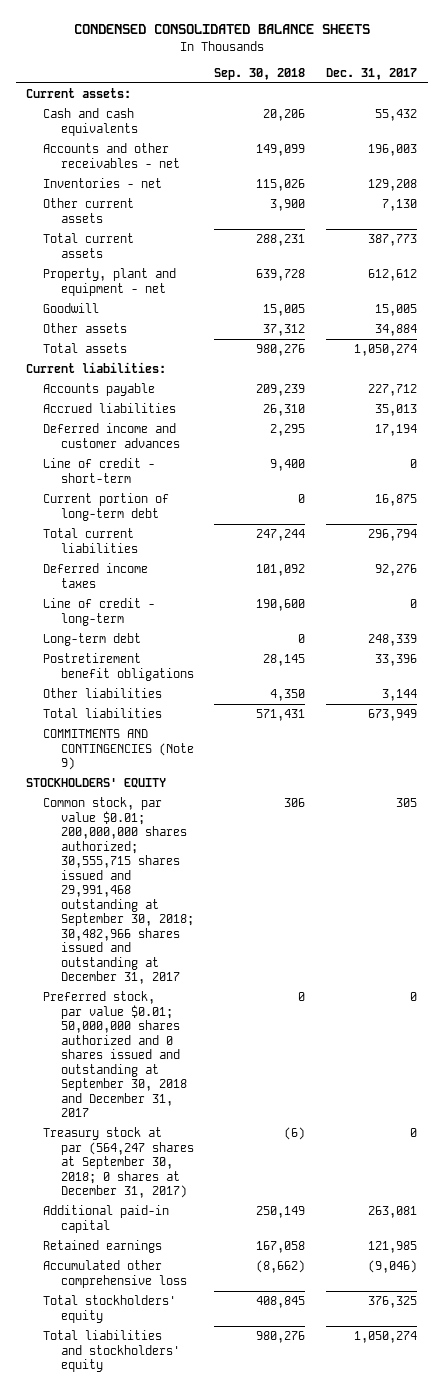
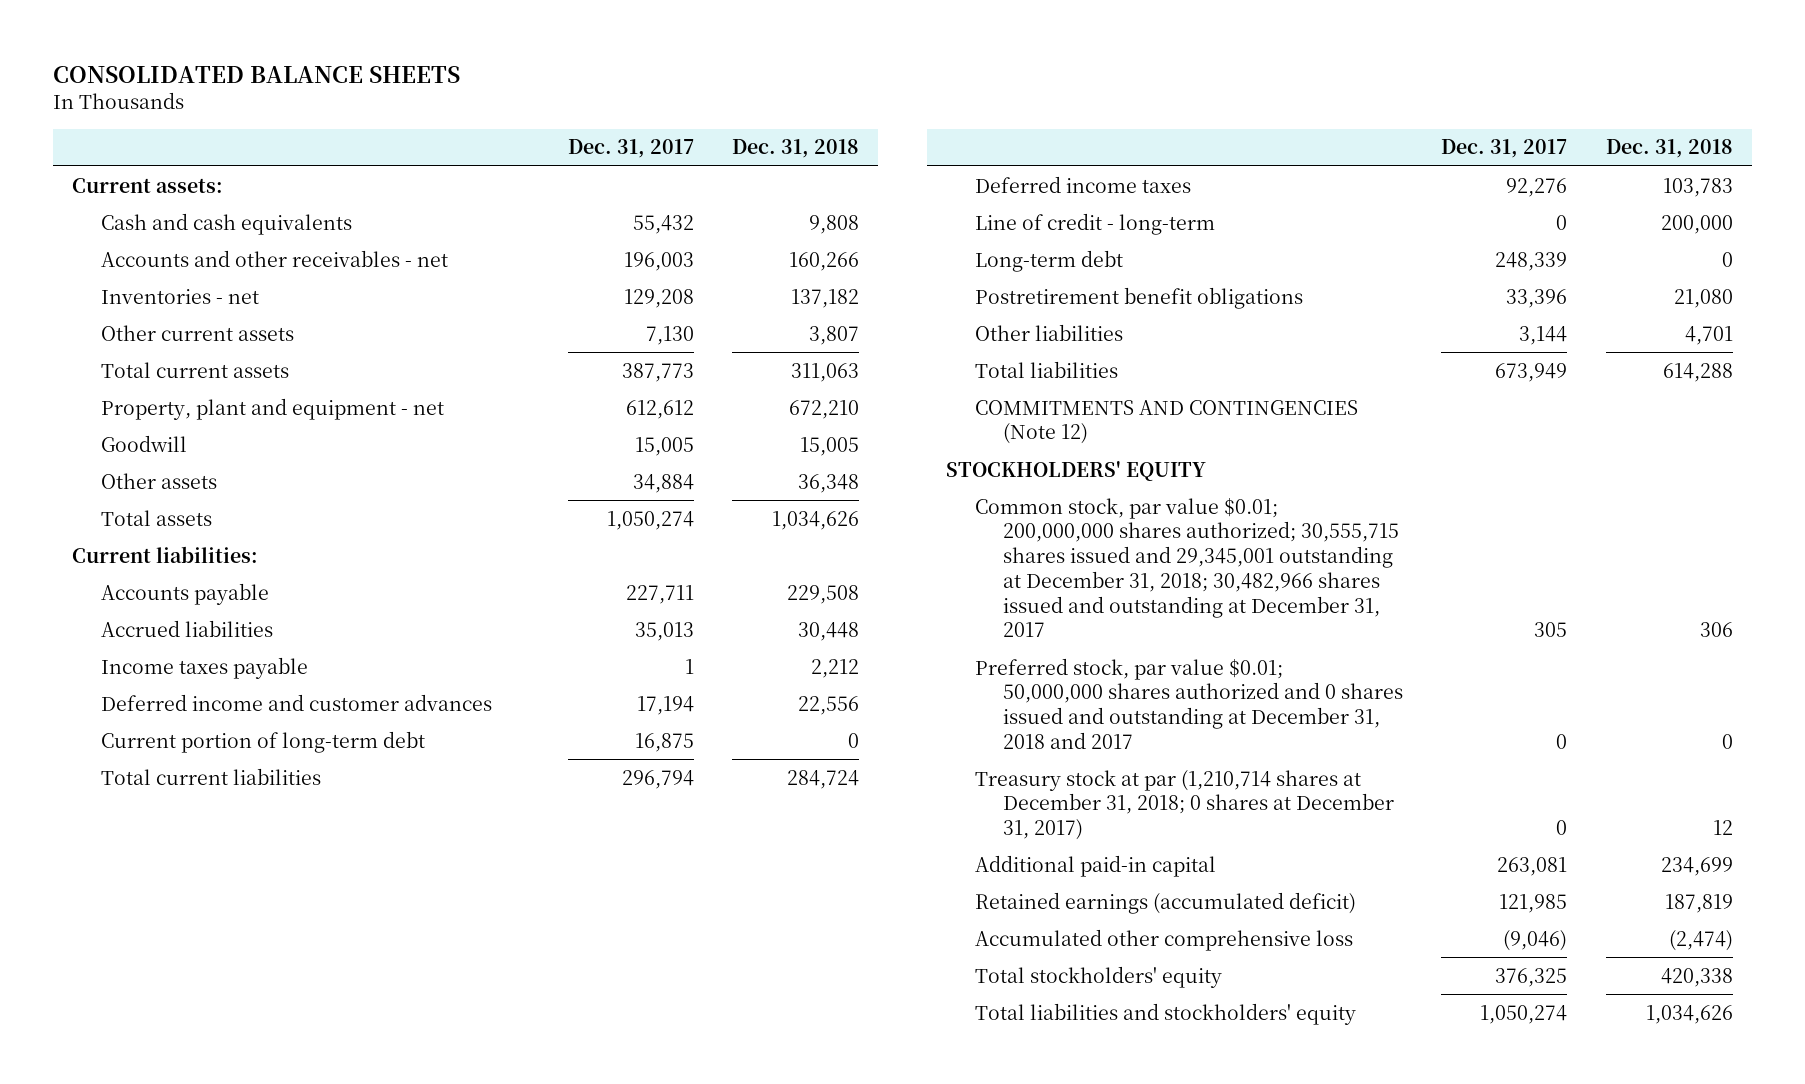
- CONDENSED CONSOLIDATED BALANCE SHEETS
+ CONSOLIDATED BALANCE SHEETS
- | Sep. 30, 2018 | Dec. 31, 2017
+ | Dec. 31, 2017 | Dec. 31, 2018
- Accounts payable | 209,239 | 227,712
+ Accounts payable | 227,711 | 229,508
+ Income taxes payable | 1 | 2,212
- Line of credit - short-term | 9,400 | 0
- COMMITMENTS AND CONTINGENCIES (Note 9)
+ COMMITMENTS AND CONTINGENCIES (Note 12)
- Common stock, par value $0.01; 200,000,000 shares authorized; 30,555,715 shares issued and 29,991,468 outstanding at September 30, 2018; 30,482,966 shares issued and outstanding at December 31, 2017 | 306 | 305
- Preferred stock, par value $0.01; 50,000,000 shares authorized and 0 shares issued and outstanding at September 30, 2018 and December 31, 2017 | 0 | 0
- Treasury stock at par (564,247 shares at September 30, 2018; 0 shares at December 31, 2017) | (6) | 0
+ Common stock, par value $0.01; 200,000,000 shares authorized; 30,555,715 shares issued and 29,345,001 outstanding at December 31, 2018; 30,482,966 shares issued and outstanding at December 31, 2017 | 305 | 306
+ Preferred stock, par value $0.01; 50,000,000 shares authorized and 0 shares issued and outstanding at December 31, 2018 and 2017 | 0 | 0
+ Treasury stock at par (1,210,714 shares at December 31, 2018; 0 shares at December 31, 2017) | 0 | 12
- Retained earnings | 167,058 | 121,985
+ Retained earnings (accumulated deficit) | 121,985 | 187,819

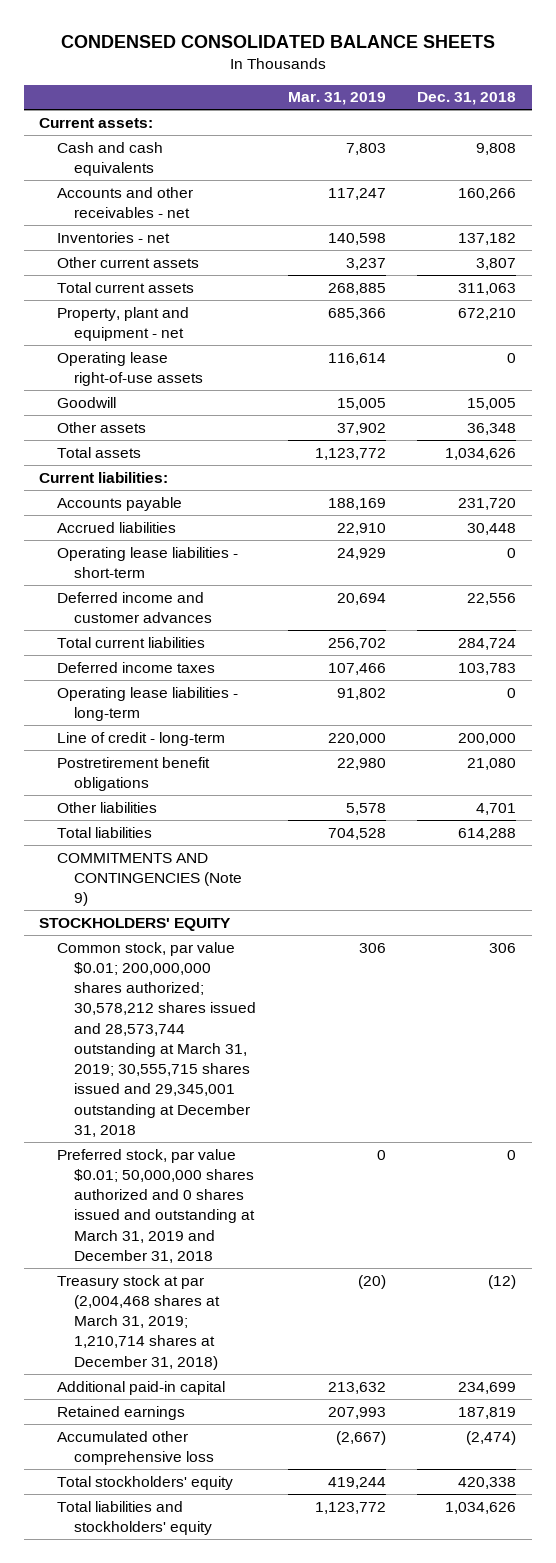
- CONSOLIDATED BALANCE SHEETS
+ CONDENSED CONSOLIDATED BALANCE SHEETS
- | Dec. 31, 2017 | Dec. 31, 2018
+ | Mar. 31, 2019 | Dec. 31, 2018
+ Operating lease right-of-use assets | 116,614 | 0
- Accounts payable | 227,711 | 229,508
+ Accounts payable | 188,169 | 231,720
- Income taxes payable | 1 | 2,212
+ Operating lease liabilities - short-term | 24,929 | 0
- Current portion of long-term debt | 16,875 | 0
+ Operating lease liabilities - long-term | 91,802 | 0
- Long-term debt | 248,339 | 0
- COMMITMENTS AND CONTINGENCIES (Note 12)
+ COMMITMENTS AND CONTINGENCIES (Note 9)
- Common stock, par value $0.01; 200,000,000 shares authorized; 30,555,715 shares issued and 29,345,001 outstanding at December 31, 2018; 30,482,966 shares issued and outstanding at December 31, 2017 | 305 | 306
- Preferred stock, par value $0.01; 50,000,000 shares authorized and 0 shares issued and outstanding at December 31, 2018 and 2017 | 0 | 0
- Treasury stock at par (1,210,714 shares at December 31, 2018; 0 shares at December 31, 2017) | 0 | 12
+ Common stock, par value $0.01; 200,000,000 shares authorized; 30,578,212 shares issued and 28,573,744 outstanding at March 31, 2019; 30,555,715 shares issued and 29,345,001 outstanding at December 31, 2018 | 306 | 306
+ Preferred stock, par value $0.01; 50,000,000 shares authorized and 0 shares issued and outstanding at March 31, 2019 and December 31, 2018 | 0 | 0
+ Treasury stock at par (2,004,468 shares at March 31, 2019; 1,210,714 shares at December 31, 2018) | (20) | (12)
- Retained earnings (accumulated deficit) | 121,985 | 187,819
+ Retained earnings | 207,993 | 187,819

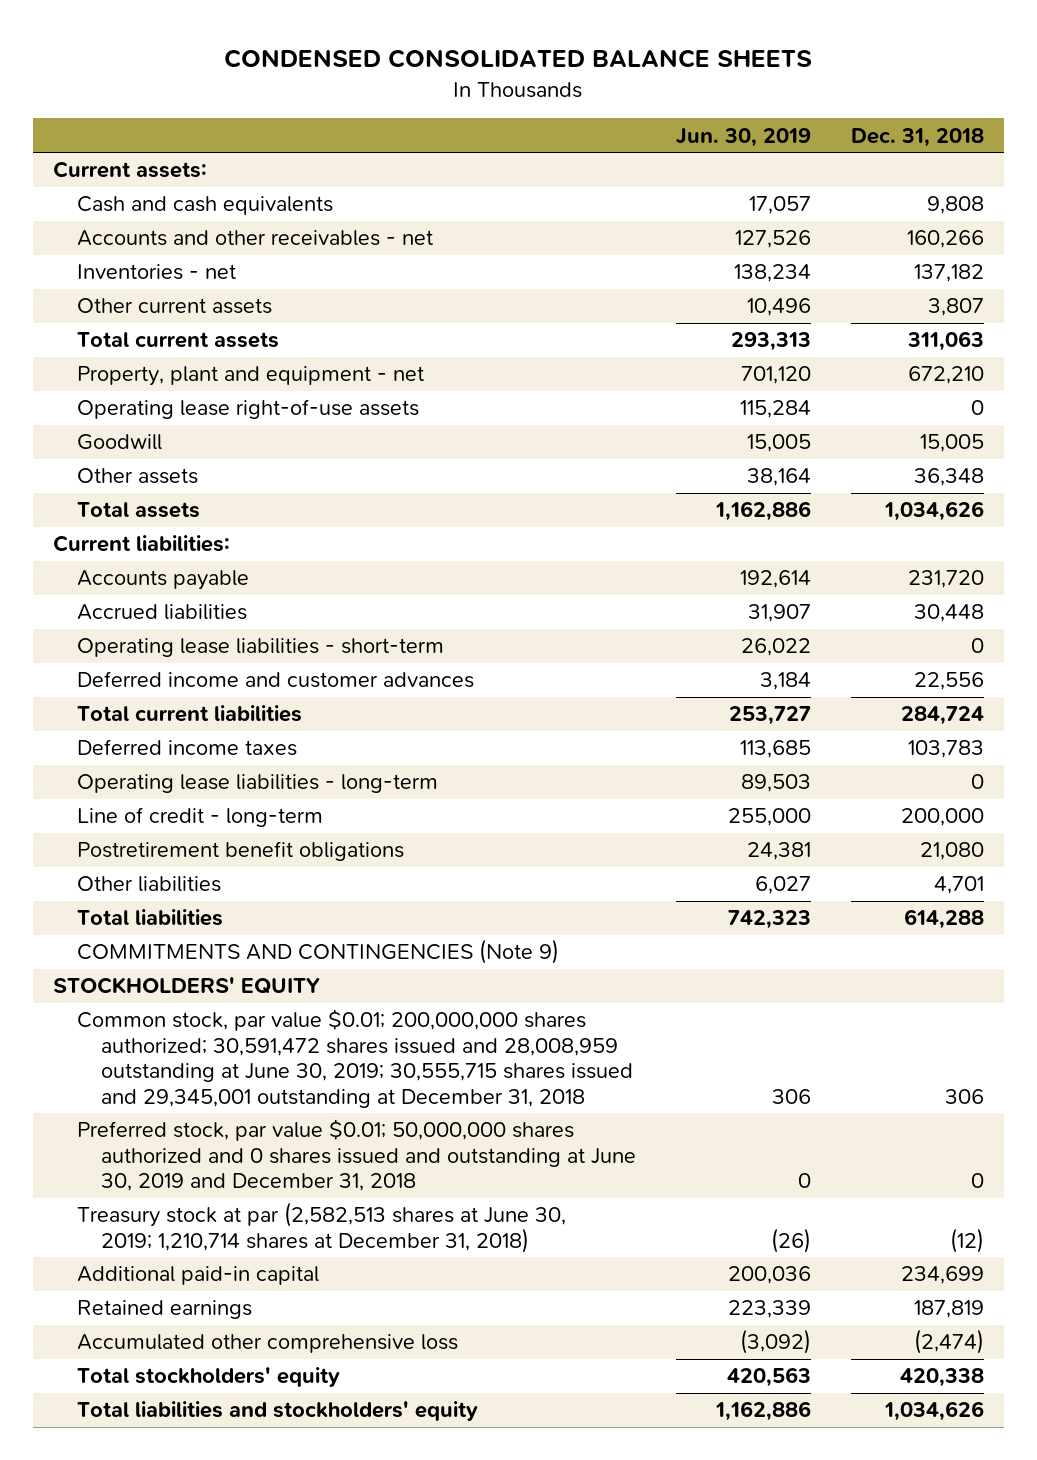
- | Mar. 31, 2019 | Dec. 31, 2018
+ | Jun. 30, 2019 | Dec. 31, 2018
- Common stock, par value $0.01; 200,000,000 shares authorized; 30,578,212 shares issued and 28,573,744 outstanding at March 31, 2019; 30,555,715 shares issued and 29,345,001 outstanding at December 31, 2018 | 306 | 306
- Preferred stock, par value $0.01; 50,000,000 shares authorized and 0 shares issued and outstanding at March 31, 2019 and December 31, 2018 | 0 | 0
- Treasury stock at par (2,004,468 shares at March 31, 2019; 1,210,714 shares at December 31, 2018) | (20) | (12)
+ Common stock, par value $0.01; 200,000,000 shares authorized; 30,591,472 shares issued and 28,008,959 outstanding at June 30, 2019; 30,555,715 shares issued and 29,345,001 outstanding at December 31, 2018 | 306 | 306
+ Preferred stock, par value $0.01; 50,000,000 shares authorized and 0 shares issued and outstanding at June 30, 2019 and December 31, 2018 | 0 | 0
+ Treasury stock at par (2,582,513 shares at June 30, 2019; 1,210,714 shares at December 31, 2018) | (26) | (12)

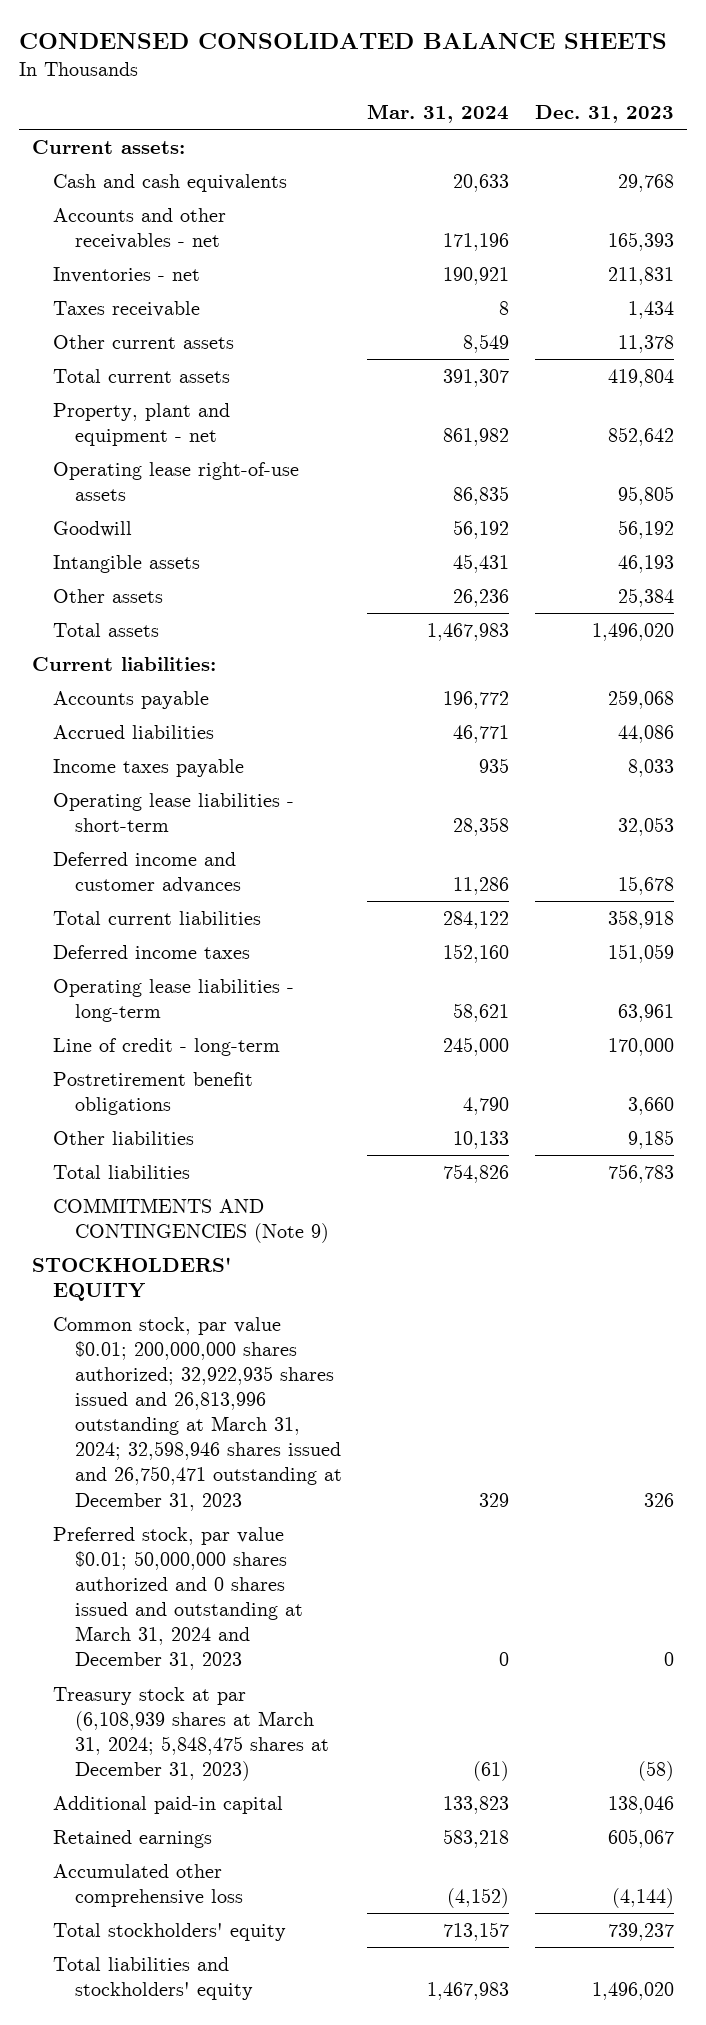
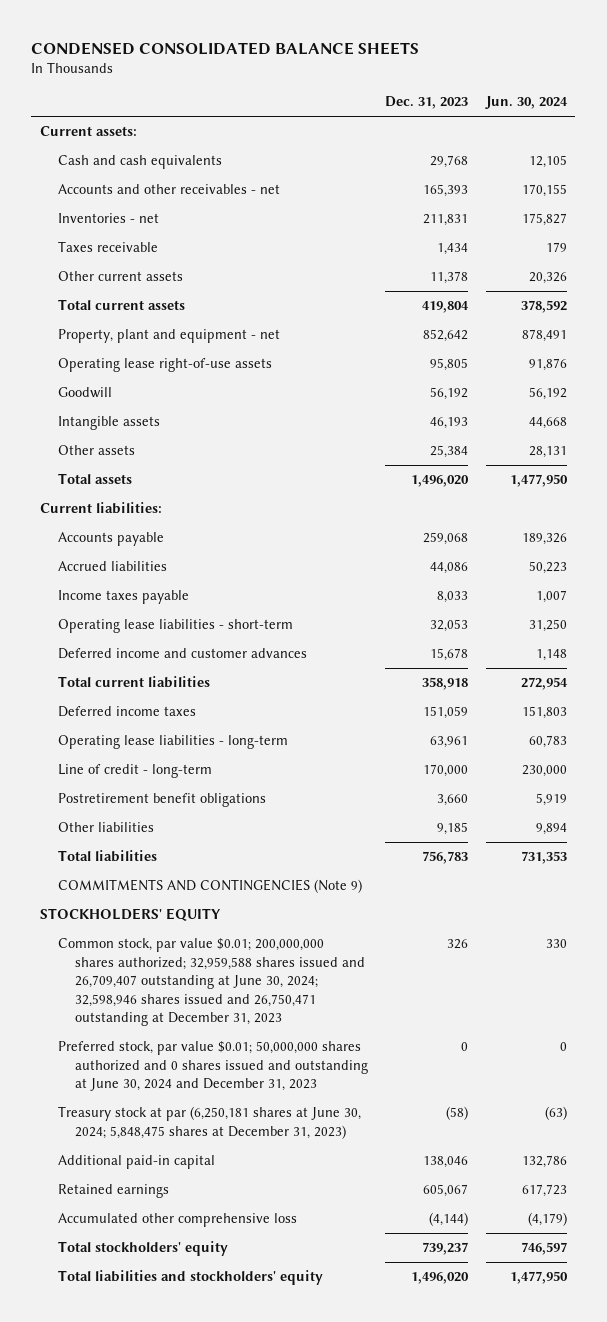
- | Mar. 31, 2024 | Dec. 31, 2023
+ | Dec. 31, 2023 | Jun. 30, 2024
- Common stock, par value $0.01; 200,000,000 shares authorized; 32,922,935 shares issued and 26,813,996 outstanding at March 31, 2024; 32,598,946 shares issued and 26,750,471 outstanding at December 31, 2023 | 329 | 326
- Preferred stock, par value $0.01; 50,000,000 shares authorized and 0 shares issued and outstanding at March 31, 2024 and December 31, 2023 | 0 | 0
- Treasury stock at par (6,108,939 shares at March 31, 2024; 5,848,475 shares at December 31, 2023) | (61) | (58)
+ Common stock, par value $0.01; 200,000,000 shares authorized; 32,959,588 shares issued and 26,709,407 outstanding at June 30, 2024; 32,598,946 shares issued and 26,750,471 outstanding at December 31, 2023 | 326 | 330
+ Preferred stock, par value $0.01; 50,000,000 shares authorized and 0 shares issued and outstanding at June 30, 2024 and December 31, 2023 | 0 | 0
+ Treasury stock at par (6,250,181 shares at June 30, 2024; 5,848,475 shares at December 31, 2023) | (58) | (63)

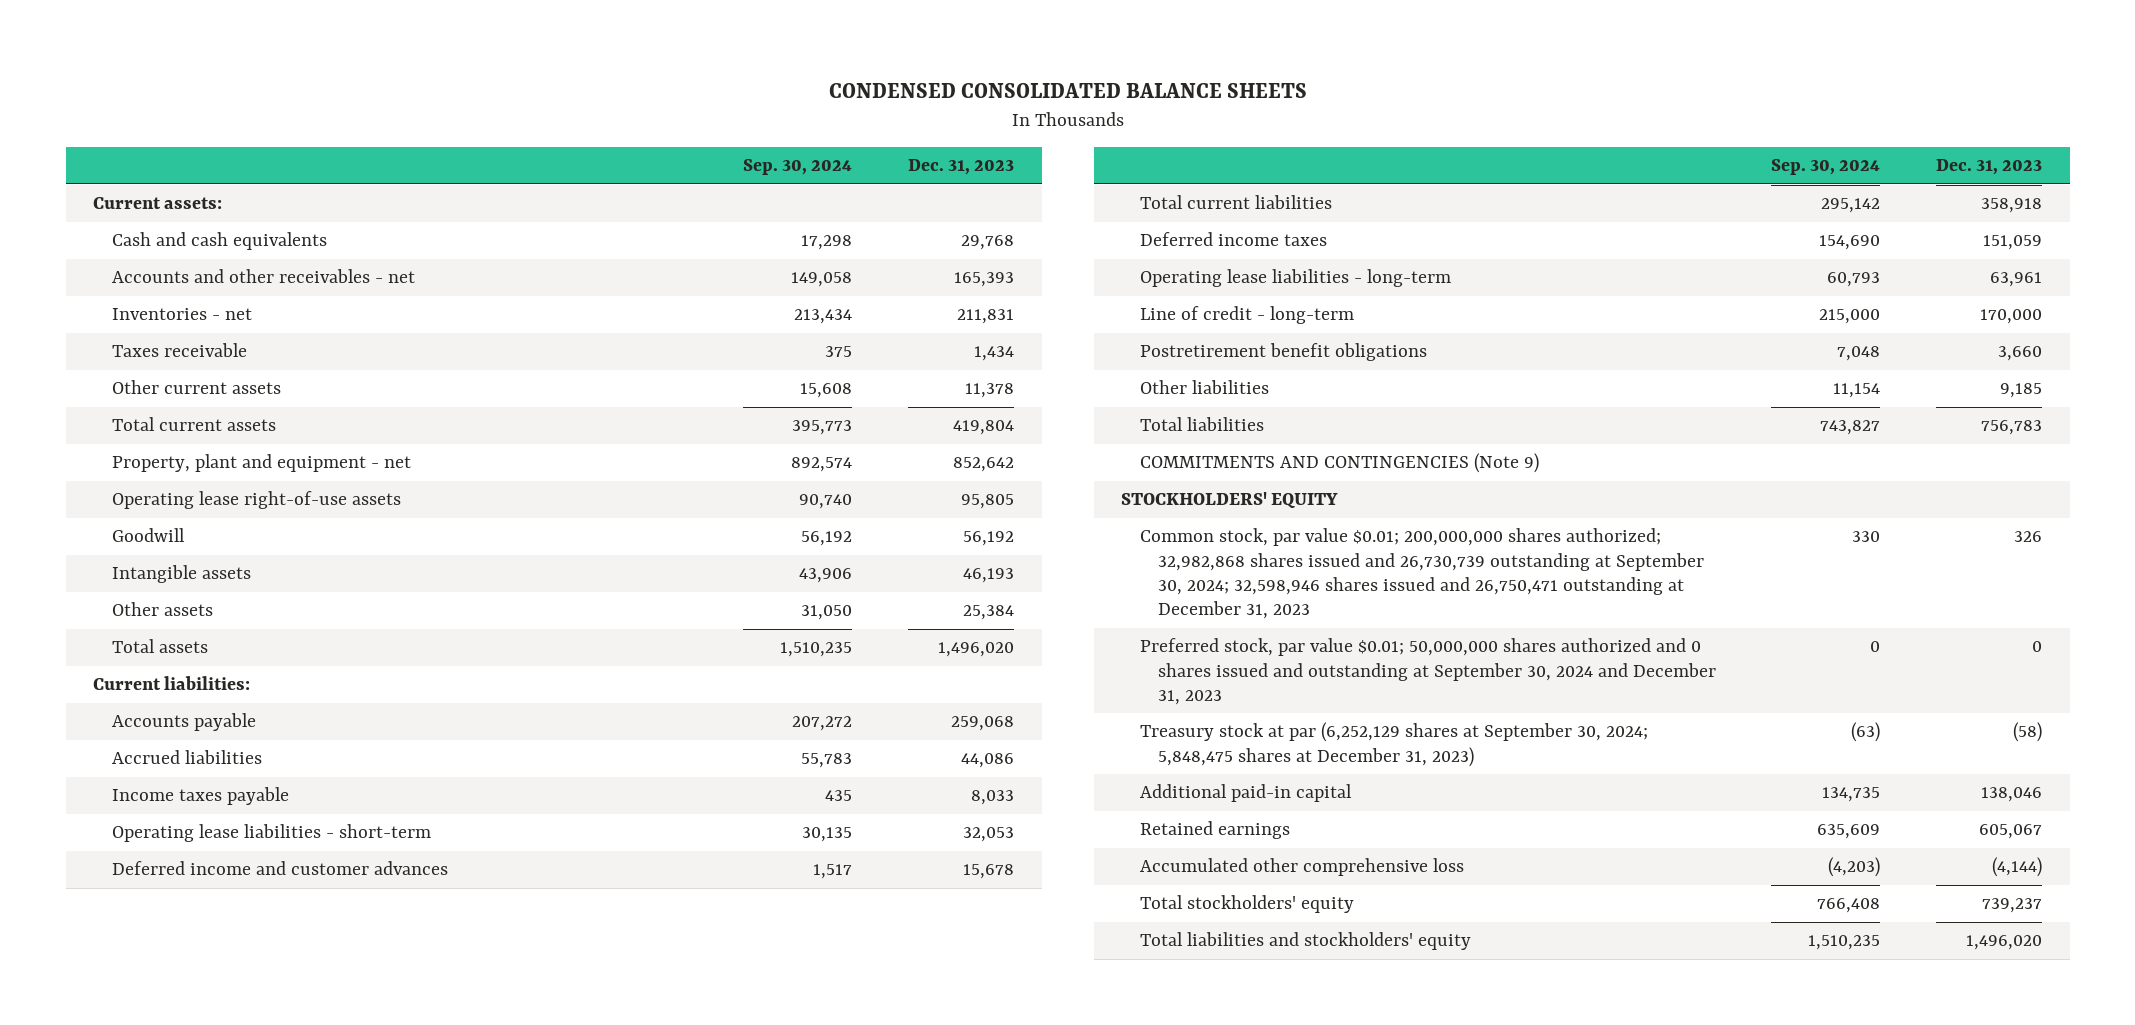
- | Dec. 31, 2023 | Jun. 30, 2024
+ | Sep. 30, 2024 | Dec. 31, 2023
- Common stock, par value $0.01; 200,000,000 shares authorized; 32,959,588 shares issued and 26,709,407 outstanding at June 30, 2024; 32,598,946 shares issued and 26,750,471 outstanding at December 31, 2023 | 326 | 330
- Preferred stock, par value $0.01; 50,000,000 shares authorized and 0 shares issued and outstanding at June 30, 2024 and December 31, 2023 | 0 | 0
- Treasury stock at par (6,250,181 shares at June 30, 2024; 5,848,475 shares at December 31, 2023) | (58) | (63)
+ Common stock, par value $0.01; 200,000,000 shares authorized; 32,982,868 shares issued and 26,730,739 outstanding at September 30, 2024; 32,598,946 shares issued and 26,750,471 outstanding at December 31, 2023 | 330 | 326
+ Preferred stock, par value $0.01; 50,000,000 shares authorized and 0 shares issued and outstanding at September 30, 2024 and December 31, 2023 | 0 | 0
+ Treasury stock at par (6,252,129 shares at September 30, 2024; 5,848,475 shares at December 31, 2023) | (63) | (58)

